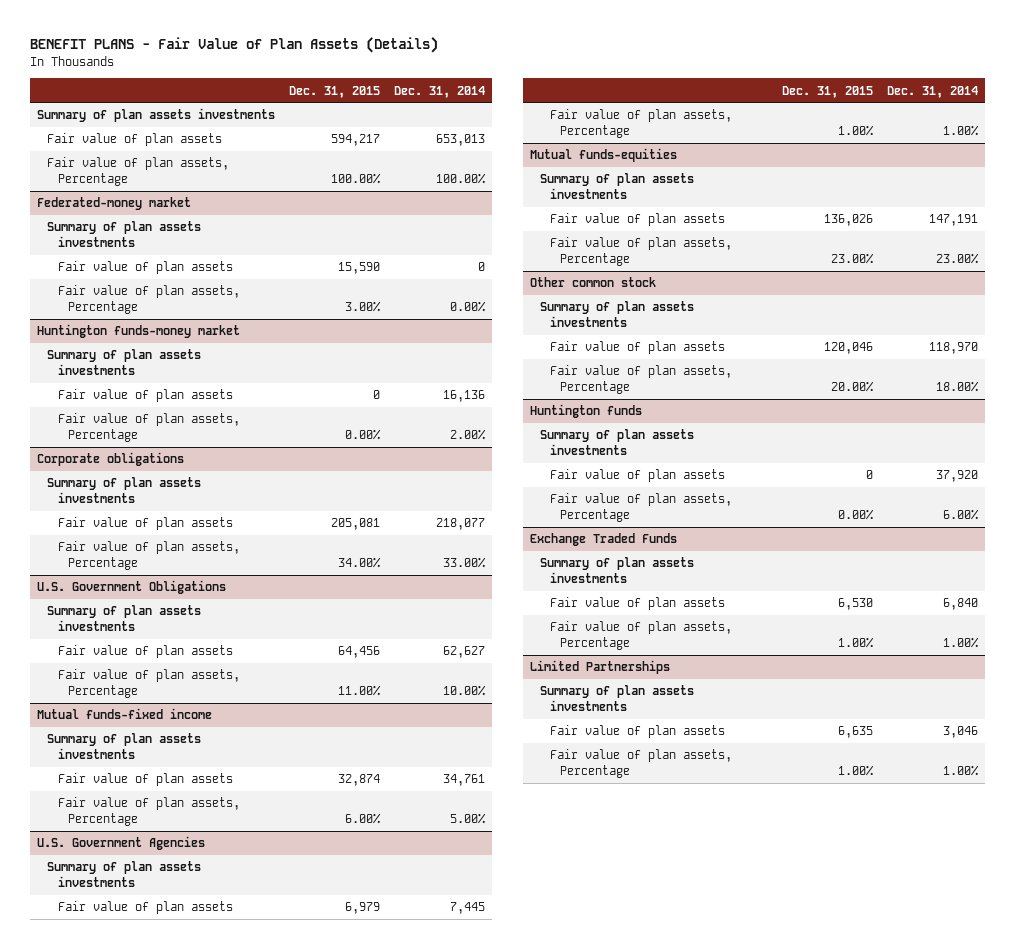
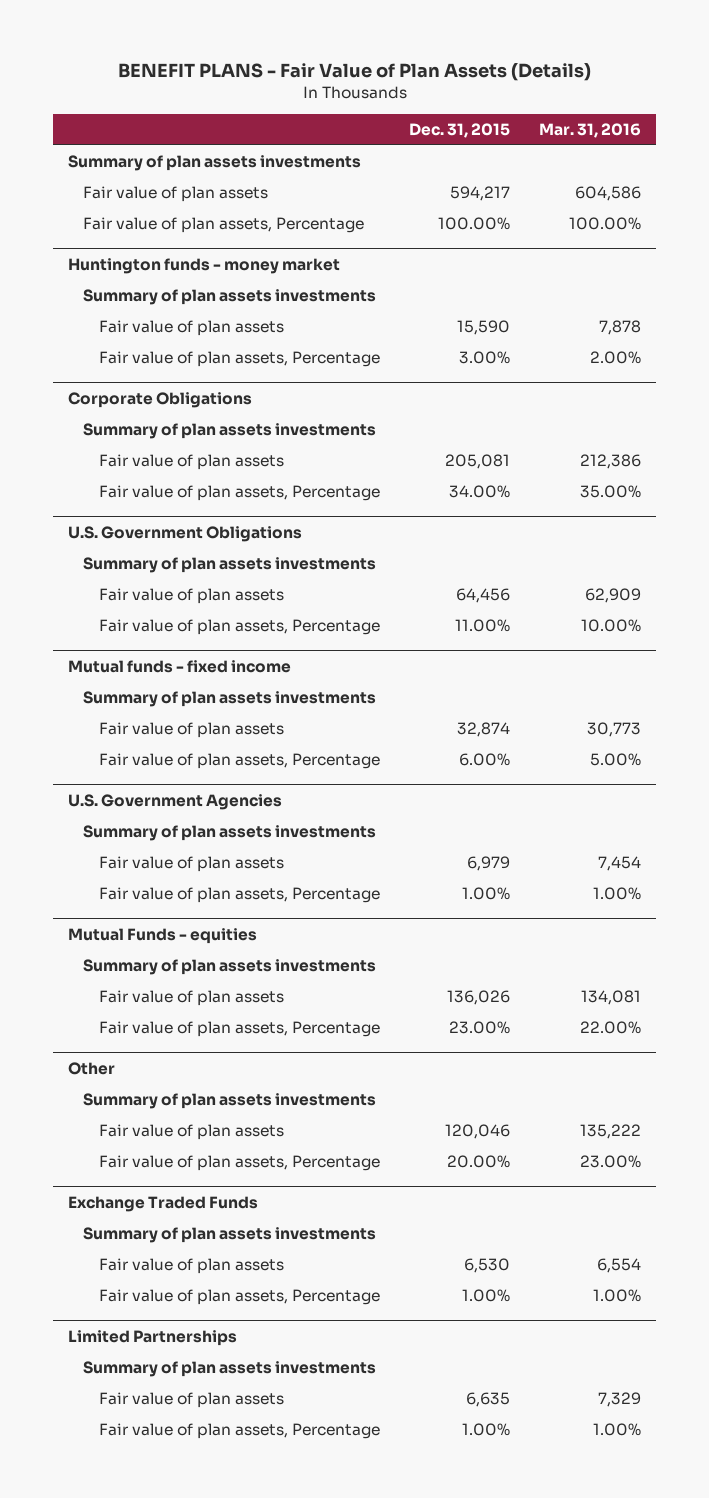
- | Dec. 31, 2015 | Dec. 31, 2014
+ | Dec. 31, 2015 | Mar. 31, 2016
- Federated-money market
+ Huntington funds - money market
- Huntington funds-money market
- Summary of plan assets investments
- Fair value of plan assets | 0 | 16,136
- Fair value of plan assets, Percentage | 0.00% | 2.00%
- Corporate obligations
+ Corporate Obligations
- Mutual funds-fixed income
+ Mutual funds - fixed income
- Mutual funds-equities
+ Mutual Funds - equities
- Other common stock
+ Other
- Huntington funds
- Summary of plan assets investments
- Fair value of plan assets | 0 | 37,920
- Fair value of plan assets, Percentage | 0.00% | 6.00%

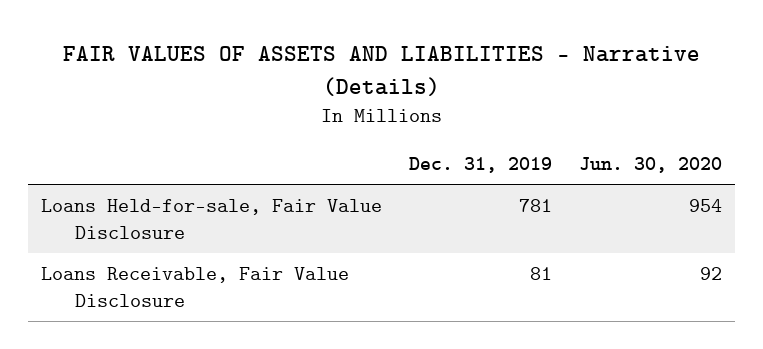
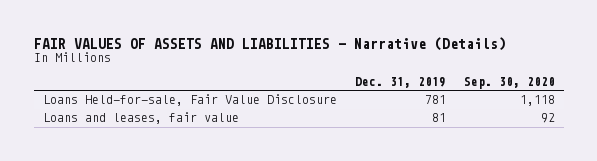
- | Dec. 31, 2019 | Jun. 30, 2020
+ | Dec. 31, 2019 | Sep. 30, 2020
- Loans Receivable, Fair Value Disclosure | 81 | 92
+ Loans and leases, fair value | 81 | 92

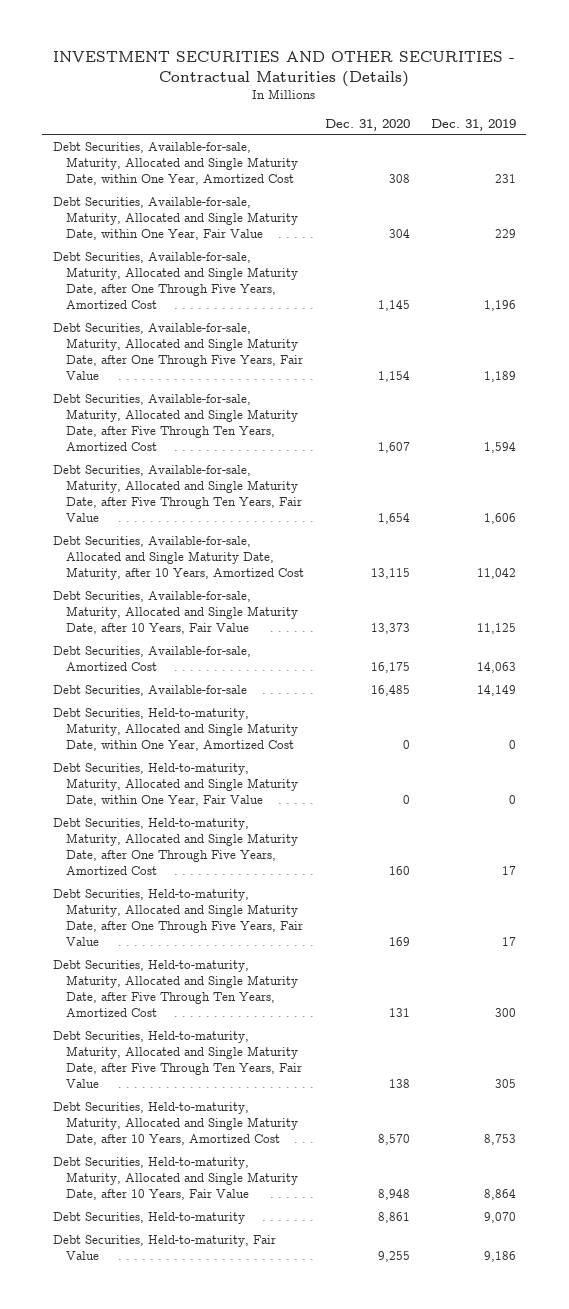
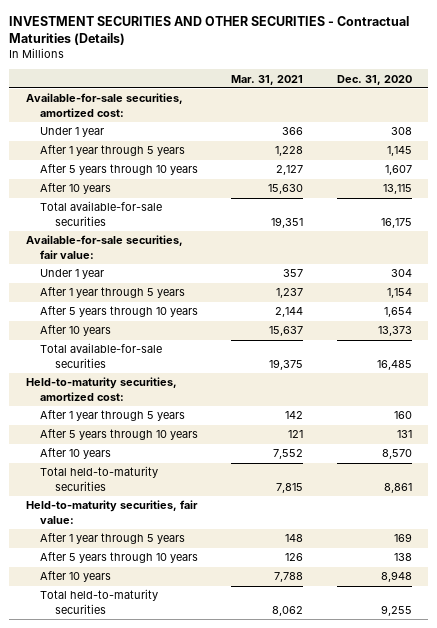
- | Dec. 31, 2020 | Dec. 31, 2019
+ | Mar. 31, 2021 | Dec. 31, 2020
- Debt Securities, Available-for-sale, Maturity, Allocated and Single Maturity Date, within One Year, Amortized Cost | 308 | 231
- Debt Securities, Available-for-sale, Maturity, Allocated and Single Maturity Date, within One Year, Fair Value | 304 | 229
- Debt Securities, Available-for-sale, Maturity, Allocated and Single Maturity Date, after One Through Five Years, Amortized Cost | 1,145 | 1,196
- Debt Securities, Available-for-sale, Maturity, Allocated and Single Maturity Date, after One Through Five Years, Fair Value | 1,154 | 1,189
- Debt Securities, Available-for-sale, Maturity, Allocated and Single Maturity Date, after Five Through Ten Years, Amortized Cost | 1,607 | 1,594
- Debt Securities, Available-for-sale, Maturity, Allocated and Single Maturity Date, after Five Through Ten Years, Fair Value | 1,654 | 1,606
- Debt Securities, Available-for-sale, Allocated and Single Maturity Date, Maturity, after 10 Years, Amortized Cost | 13,115 | 11,042
- Debt Securities, Available-for-sale, Maturity, Allocated and Single Maturity Date, after 10 Years, Fair Value | 13,373 | 11,125
- Debt Securities, Available-for-sale, Amortized Cost | 16,175 | 14,063
- Debt Securities, Available-for-sale | 16,485 | 14,149
- Debt Securities, Held-to-maturity, Maturity, Allocated and Single Maturity Date, within One Year, Amortized Cost | 0 | 0
- Debt Securities, Held-to-maturity, Maturity, Allocated and Single Maturity Date, within One Year, Fair Value | 0 | 0
- Debt Securities, Held-to-maturity, Maturity, Allocated and Single Maturity Date, after One Through Five Years, Amortized Cost | 160 | 17
- Debt Securities, Held-to-maturity, Maturity, Allocated and Single Maturity Date, after One Through Five Years, Fair Value | 169 | 17
- Debt Securities, Held-to-maturity, Maturity, Allocated and Single Maturity Date, after Five Through Ten Years, Amortized Cost | 131 | 300
- Debt Securities, Held-to-maturity, Maturity, Allocated and Single Maturity Date, after Five Through Ten Years, Fair Value | 138 | 305
- Debt Securities, Held-to-maturity, Maturity, Allocated and Single Maturity Date, after 10 Years, Amortized Cost | 8,570 | 8,753
- Debt Securities, Held-to-maturity, Maturity, Allocated and Single Maturity Date, after 10 Years, Fair Value | 8,948 | 8,864
- Debt Securities, Held-to-maturity | 8,861 | 9,070
- Debt Securities, Held-to-maturity, Fair Value | 9,255 | 9,186
+ Available-for-sale securities, amortized cost:
+ Under 1 year | 366 | 308
+ After 1 year through 5 years | 1,228 | 1,145
+ After 5 years through 10 years | 2,127 | 1,607
+ After 10 years | 15,630 | 13,115
+ Total available-for-sale securities | 19,351 | 16,175
+ Available-for-sale securities, fair value:
+ Under 1 year | 357 | 304
+ After 1 year through 5 years | 1,237 | 1,154
+ After 5 years through 10 years | 2,144 | 1,654
+ After 10 years | 15,637 | 13,373
+ Total available-for-sale securities | 19,375 | 16,485
+ Held-to-maturity securities, amortized cost:
+ After 1 year through 5 years | 142 | 160
+ After 5 years through 10 years | 121 | 131
+ After 10 years | 7,552 | 8,570
+ Total held-to-maturity securities | 7,815 | 8,861
+ Held-to-maturity securities, fair value:
+ After 1 year through 5 years | 148 | 169
+ After 5 years through 10 years | 126 | 138
+ After 10 years | 7,788 | 8,948
+ Total held-to-maturity securities | 8,062 | 9,255

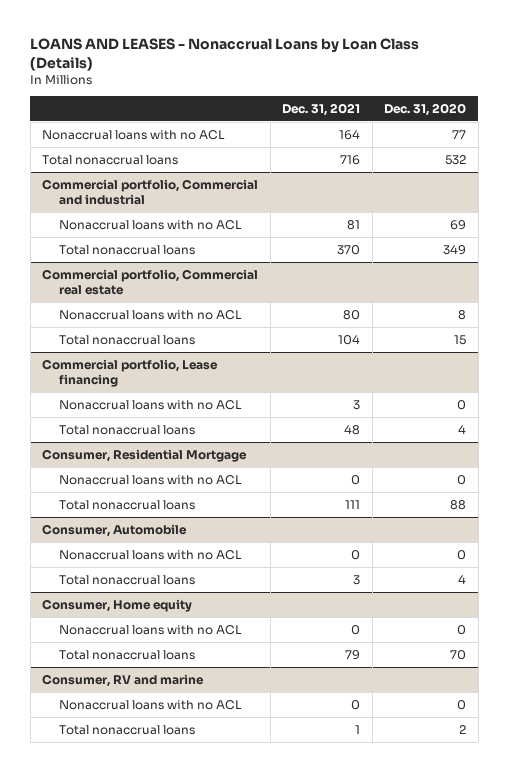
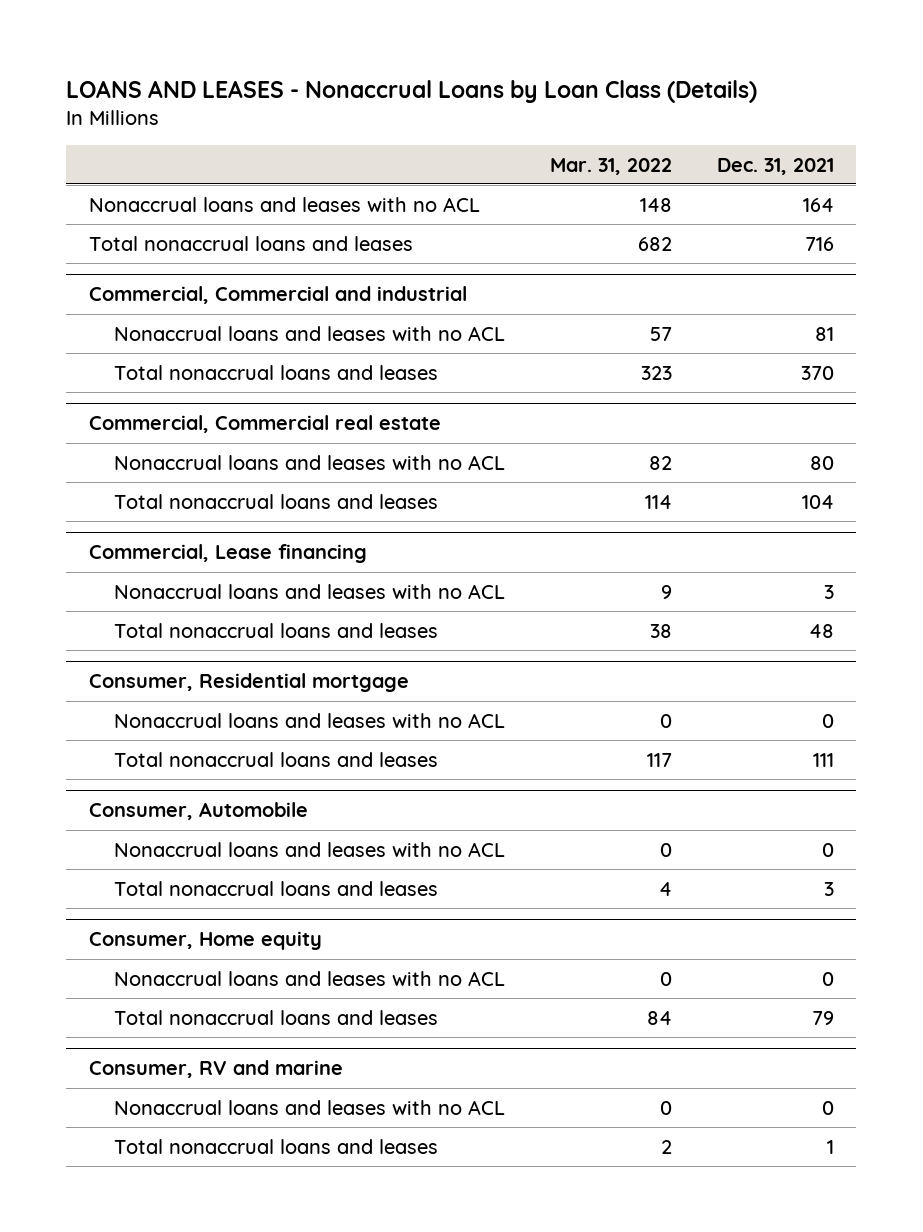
- | Dec. 31, 2021 | Dec. 31, 2020
+ | Mar. 31, 2022 | Dec. 31, 2021
- Nonaccrual loans with no ACL | 164 | 77
- Total nonaccrual loans | 716 | 532
- Commercial portfolio, Commercial and industrial
- Nonaccrual loans with no ACL | 81 | 69
- Total nonaccrual loans | 370 | 349
- Commercial portfolio, Commercial real estate
- Nonaccrual loans with no ACL | 80 | 8
- Total nonaccrual loans | 104 | 15
- Commercial portfolio, Lease financing
- Nonaccrual loans with no ACL | 3 | 0
- Total nonaccrual loans | 48 | 4
- Consumer, Residential Mortgage
- Nonaccrual loans with no ACL | 0 | 0
- Total nonaccrual loans | 111 | 88
+ Nonaccrual loans and leases with no ACL | 148 | 164
+ Total nonaccrual loans and leases | 682 | 716
+ Commercial, Commercial and industrial
+ Nonaccrual loans and leases with no ACL | 57 | 81
+ Total nonaccrual loans and leases | 323 | 370
+ Commercial, Commercial real estate
+ Nonaccrual loans and leases with no ACL | 82 | 80
+ Total nonaccrual loans and leases | 114 | 104
+ Commercial, Lease financing
+ Nonaccrual loans and leases with no ACL | 9 | 3
+ Total nonaccrual loans and leases | 38 | 48
+ Consumer, Residential mortgage
+ Nonaccrual loans and leases with no ACL | 0 | 0
+ Total nonaccrual loans and leases | 117 | 111
@ Consumer, Automobile
- Nonaccrual loans with no ACL | 0 | 0
- Total nonaccrual loans | 3 | 4
+ Nonaccrual loans and leases with no ACL | 0 | 0
+ Total nonaccrual loans and leases | 4 | 3
@ Consumer, Home equity
- Nonaccrual loans with no ACL | 0 | 0
- Total nonaccrual loans | 79 | 70
+ Nonaccrual loans and leases with no ACL | 0 | 0
+ Total nonaccrual loans and leases | 84 | 79
@ Consumer, RV and marine
- Nonaccrual loans with no ACL | 0 | 0
- Total nonaccrual loans | 1 | 2
+ Nonaccrual loans and leases with no ACL | 0 | 0
+ Total nonaccrual loans and leases | 2 | 1

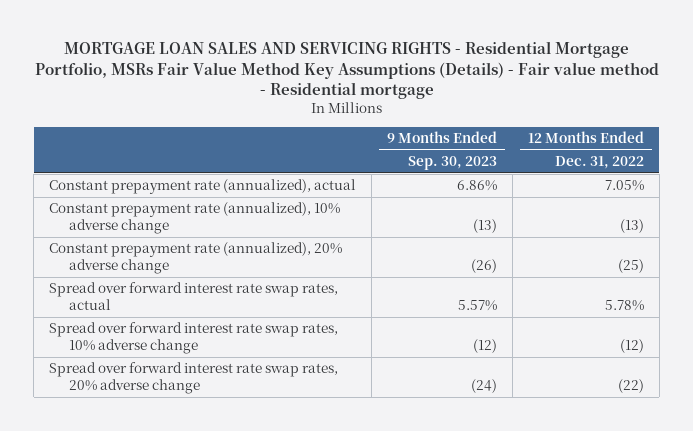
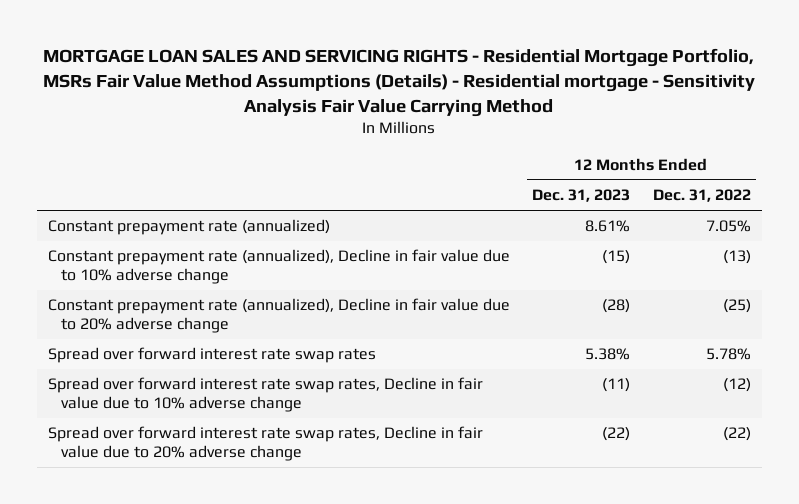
- MORTGAGE LOAN SALES AND SERVICING RIGHTS - Residential Mortgage Portfolio, MSRs Fair Value Method Key Assumptions (Details) - Fair value method - Residential mortgage
+ MORTGAGE LOAN SALES AND SERVICING RIGHTS - Residential Mortgage Portfolio, MSRs Fair Value Method Assumptions (Details) - Residential mortgage - Sensitivity Analysis Fair Value Carrying Method
- | 9 Months Ended Sep. 30, 2023 | 12 Months Ended Dec. 31, 2022
+ | 12 Months Ended Dec. 31, 2023 | 12 Months Ended Dec. 31, 2022
- Constant prepayment rate (annualized), actual | 6.86% | 7.05%
- Constant prepayment rate (annualized), 10% adverse change | (13) | (13)
- Constant prepayment rate (annualized), 20% adverse change | (26) | (25)
- Spread over forward interest rate swap rates, actual | 5.57% | 5.78%
- Spread over forward interest rate swap rates, 10% adverse change | (12) | (12)
- Spread over forward interest rate swap rates, 20% adverse change | (24) | (22)
+ Constant prepayment rate (annualized) | 8.61% | 7.05%
+ Constant prepayment rate (annualized), Decline in fair value due to 10% adverse change | (15) | (13)
+ Constant prepayment rate (annualized), Decline in fair value due to 20% adverse change | (28) | (25)
+ Spread over forward interest rate swap rates | 5.38% | 5.78%
+ Spread over forward interest rate swap rates, Decline in fair value due to 10% adverse change | (11) | (12)
+ Spread over forward interest rate swap rates, Decline in fair value due to 20% adverse change | (22) | (22)

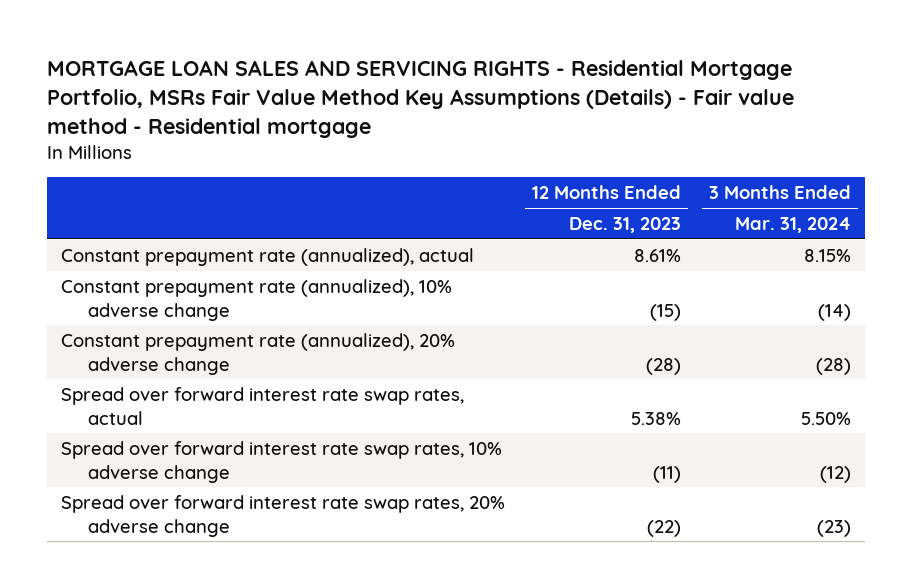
- MORTGAGE LOAN SALES AND SERVICING RIGHTS - Residential Mortgage Portfolio, MSRs Fair Value Method Assumptions (Details) - Residential mortgage - Sensitivity Analysis Fair Value Carrying Method
+ MORTGAGE LOAN SALES AND SERVICING RIGHTS - Residential Mortgage Portfolio, MSRs Fair Value Method Key Assumptions (Details) - Fair value method - Residential mortgage
- | 12 Months Ended Dec. 31, 2023 | 12 Months Ended Dec. 31, 2022
+ | 12 Months Ended Dec. 31, 2023 | 3 Months Ended Mar. 31, 2024
- Constant prepayment rate (annualized) | 8.61% | 7.05%
- Constant prepayment rate (annualized), Decline in fair value due to 10% adverse change | (15) | (13)
- Constant prepayment rate (annualized), Decline in fair value due to 20% adverse change | (28) | (25)
- Spread over forward interest rate swap rates | 5.38% | 5.78%
- Spread over forward interest rate swap rates, Decline in fair value due to 10% adverse change | (11) | (12)
- Spread over forward interest rate swap rates, Decline in fair value due to 20% adverse change | (22) | (22)
+ Constant prepayment rate (annualized), actual | 8.61% | 8.15%
+ Constant prepayment rate (annualized), 10% adverse change | (15) | (14)
+ Constant prepayment rate (annualized), 20% adverse change | (28) | (28)
+ Spread over forward interest rate swap rates, actual | 5.38% | 5.50%
+ Spread over forward interest rate swap rates, 10% adverse change | (11) | (12)
+ Spread over forward interest rate swap rates, 20% adverse change | (22) | (23)

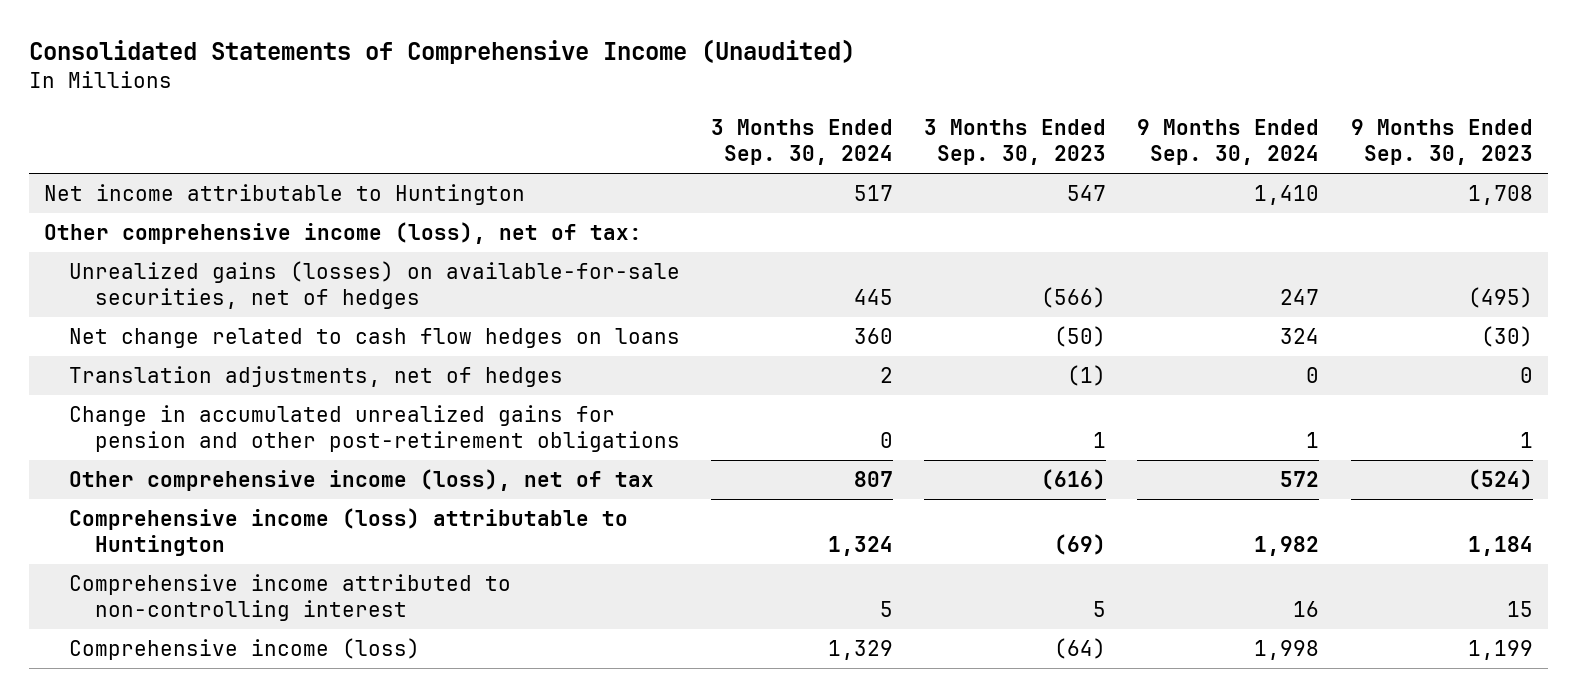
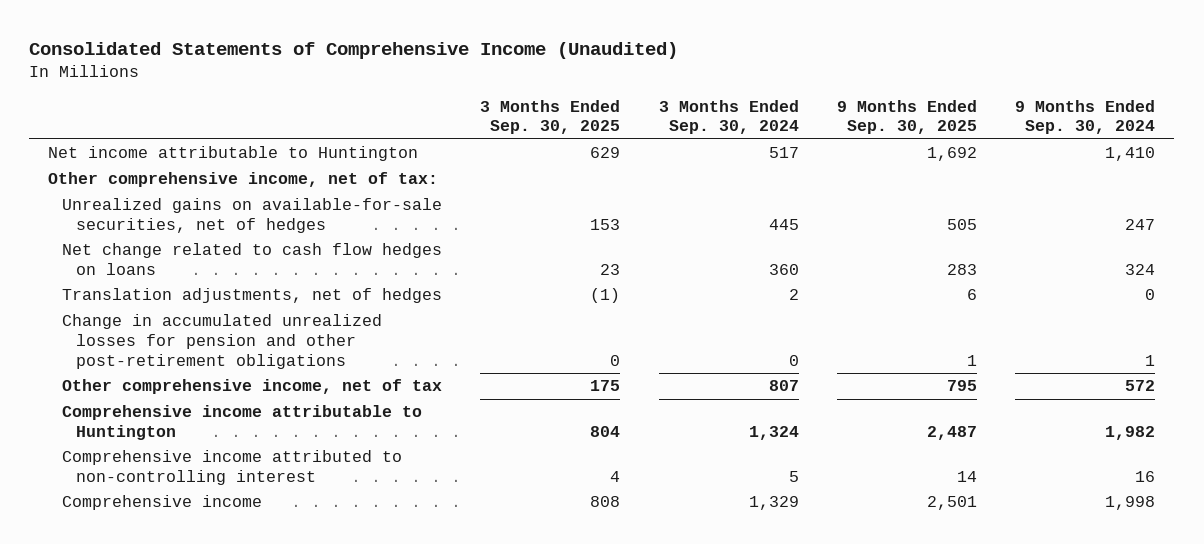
- | 3 Months Ended Sep. 30, 2024 | 3 Months Ended Sep. 30, 2023 | 9 Months Ended Sep. 30, 2024 | 9 Months Ended Sep. 30, 2023
+ | 3 Months Ended Sep. 30, 2025 | 3 Months Ended Sep. 30, 2024 | 9 Months Ended Sep. 30, 2025 | 9 Months Ended Sep. 30, 2024
- Other comprehensive income (loss), net of tax:
- Unrealized gains (losses) on available-for-sale securities, net of hedges | 445 | (566) | 247 | (495)
+ Other comprehensive income, net of tax:
+ Unrealized gains on available-for-sale securities, net of hedges | 153 | 445 | 505 | 247
- Change in accumulated unrealized gains for pension and other post-retirement obligations | 0 | 1 | 1 | 1
- Other comprehensive income (loss), net of tax | 807 | (616) | 572 | (524)
- Comprehensive income (loss) attributable to Huntington | 1,324 | (69) | 1,982 | 1,184
+ Change in accumulated unrealized losses for pension and other post-retirement obligations | 0 | 0 | 1 | 1
+ Other comprehensive income, net of tax | 175 | 807 | 795 | 572
+ Comprehensive income attributable to Huntington | 804 | 1,324 | 2,487 | 1,982
- Comprehensive income (loss) | 1,329 | (64) | 1,998 | 1,199
+ Comprehensive income | 808 | 1,329 | 2,501 | 1,998

